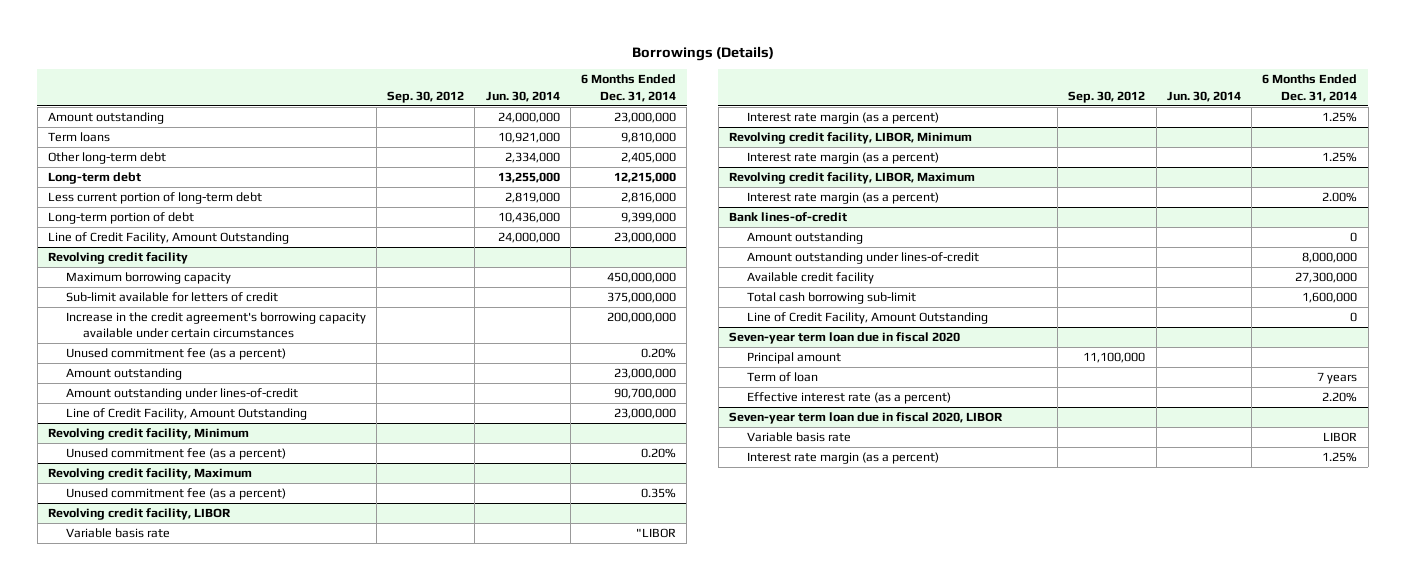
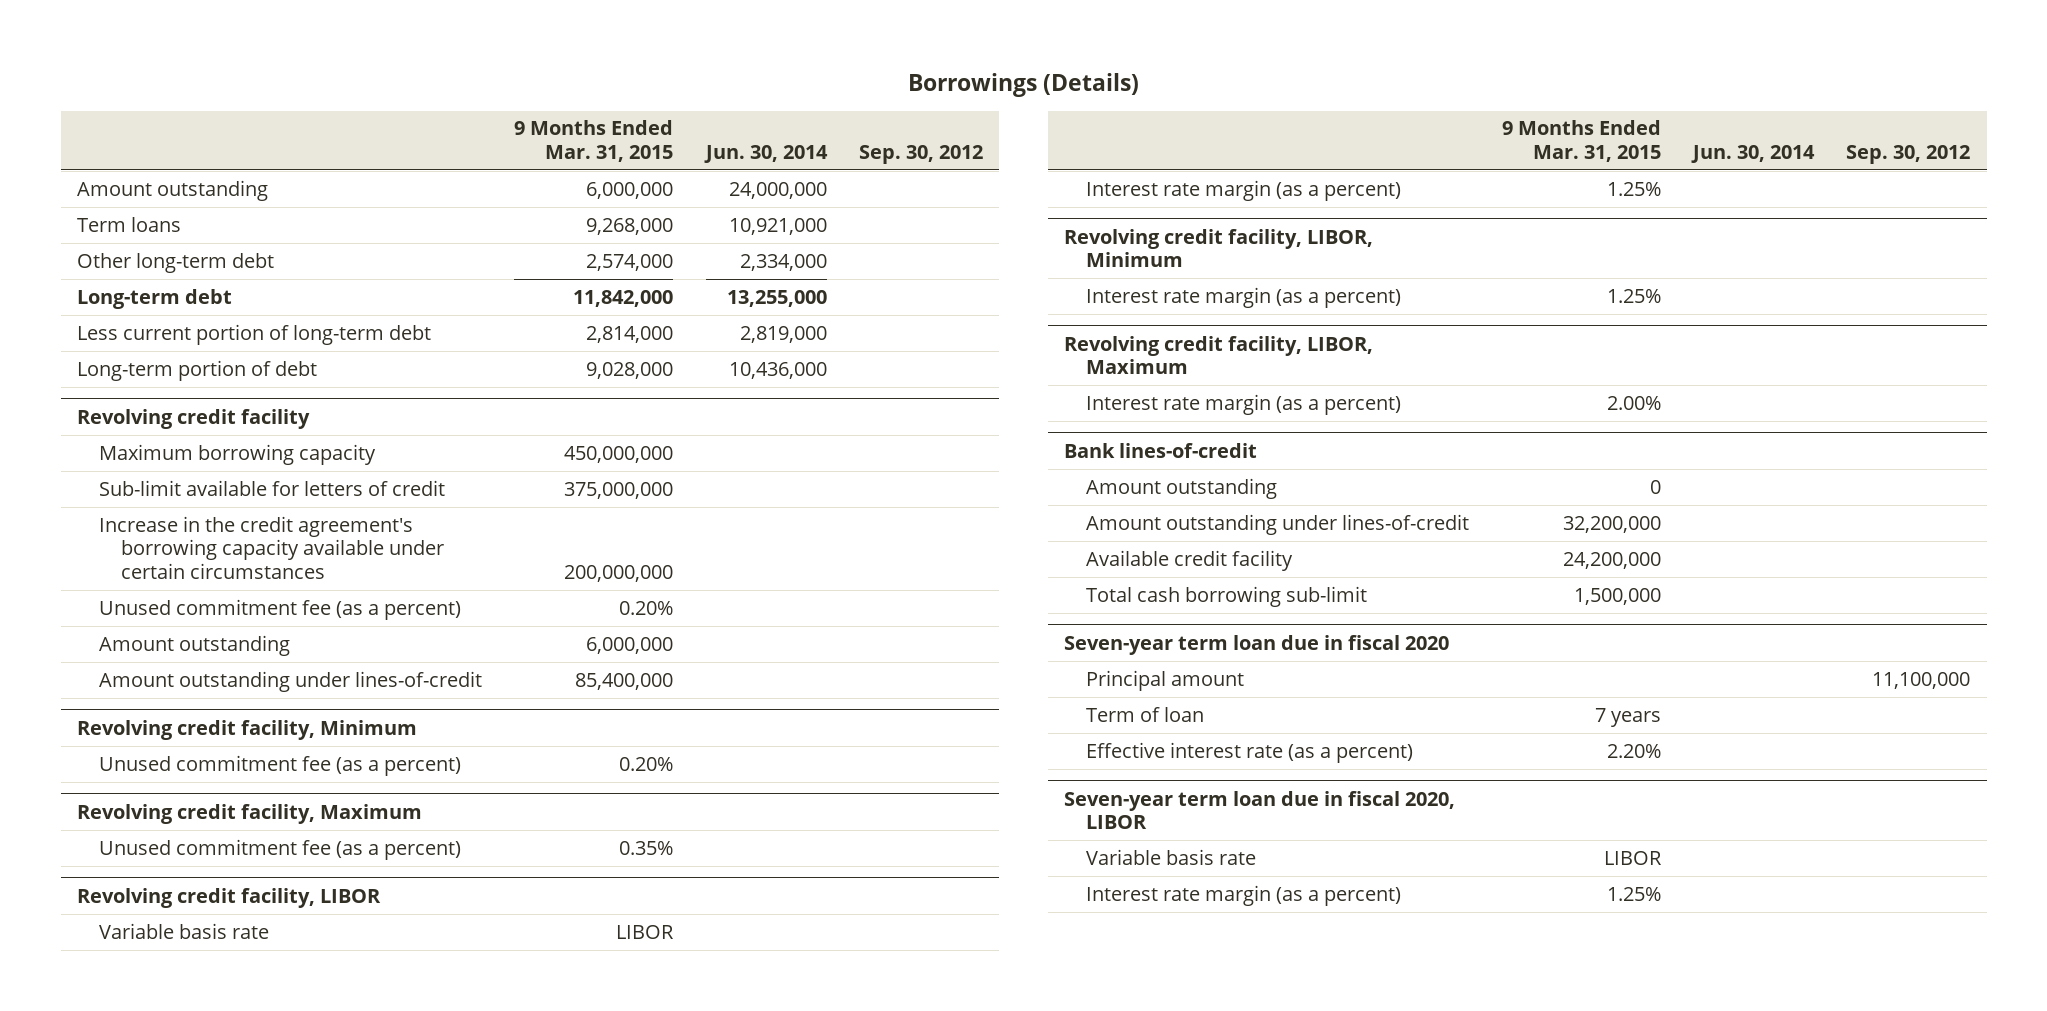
- | Sep. 30, 2012 | Jun. 30, 2014 | 6 Months Ended Dec. 31, 2014
+ | 9 Months Ended Mar. 31, 2015 | Jun. 30, 2014 | Sep. 30, 2012
- Line of Credit Facility, Amount Outstanding | | 24,000,000 | 23,000,000
@ Revolving credit facility
- Line of Credit Facility, Amount Outstanding | | | 23,000,000
@ Bank lines-of-credit
- Line of Credit Facility, Amount Outstanding | | | 0

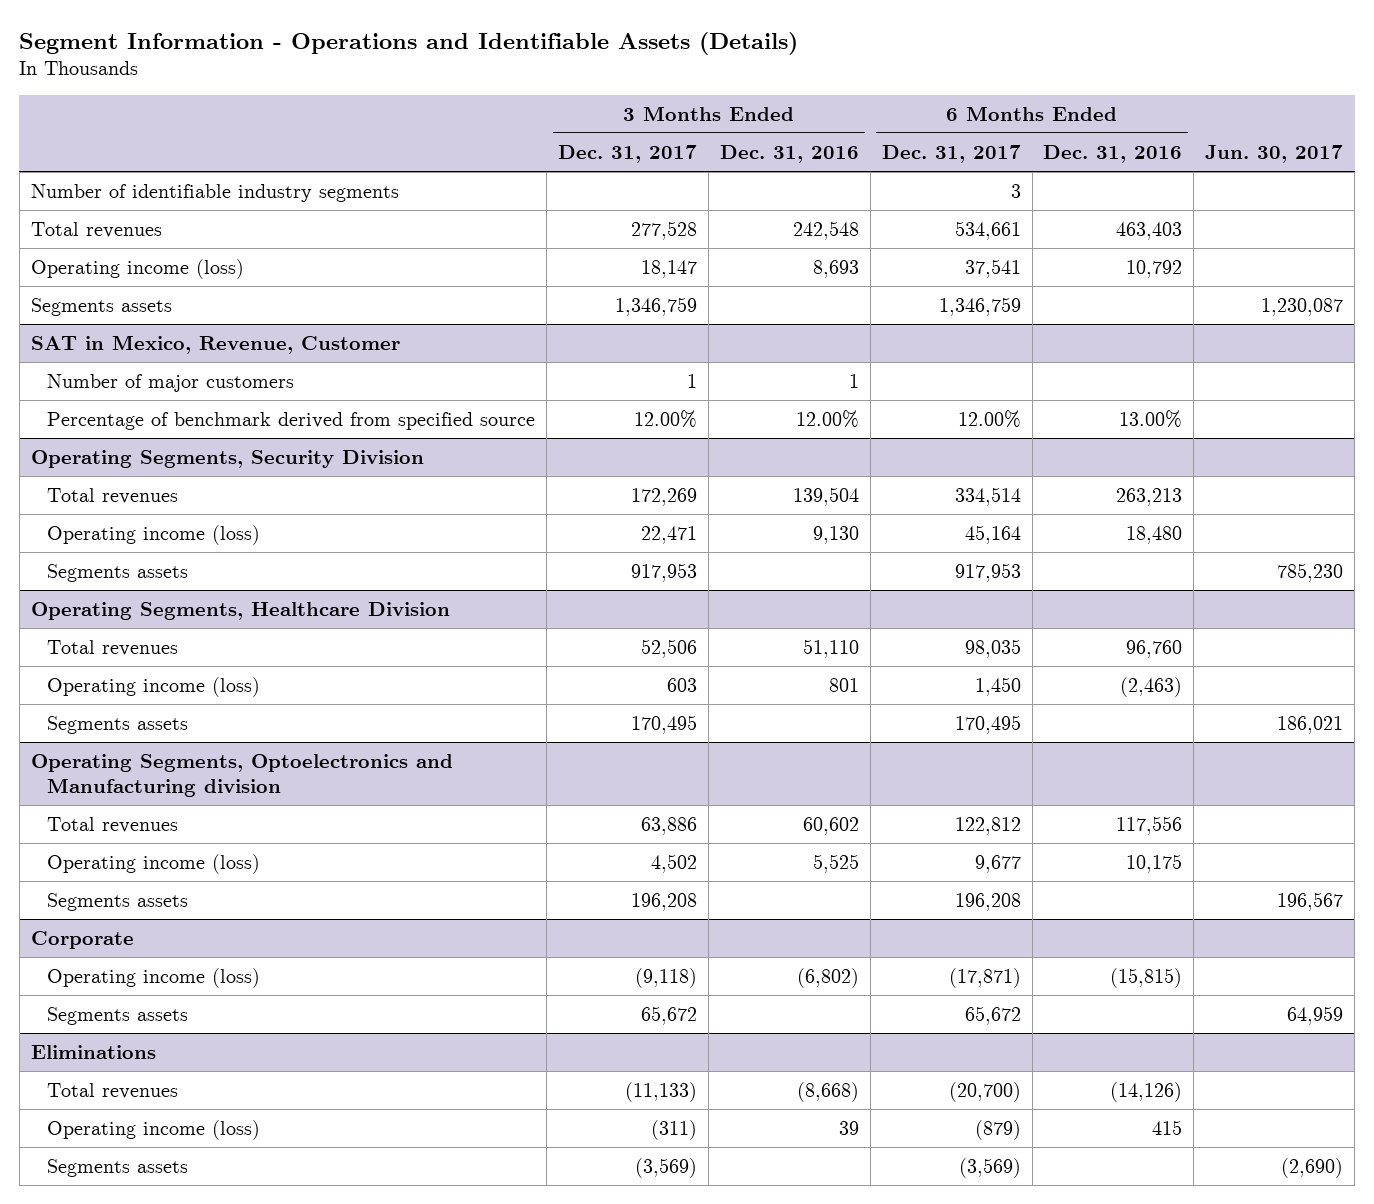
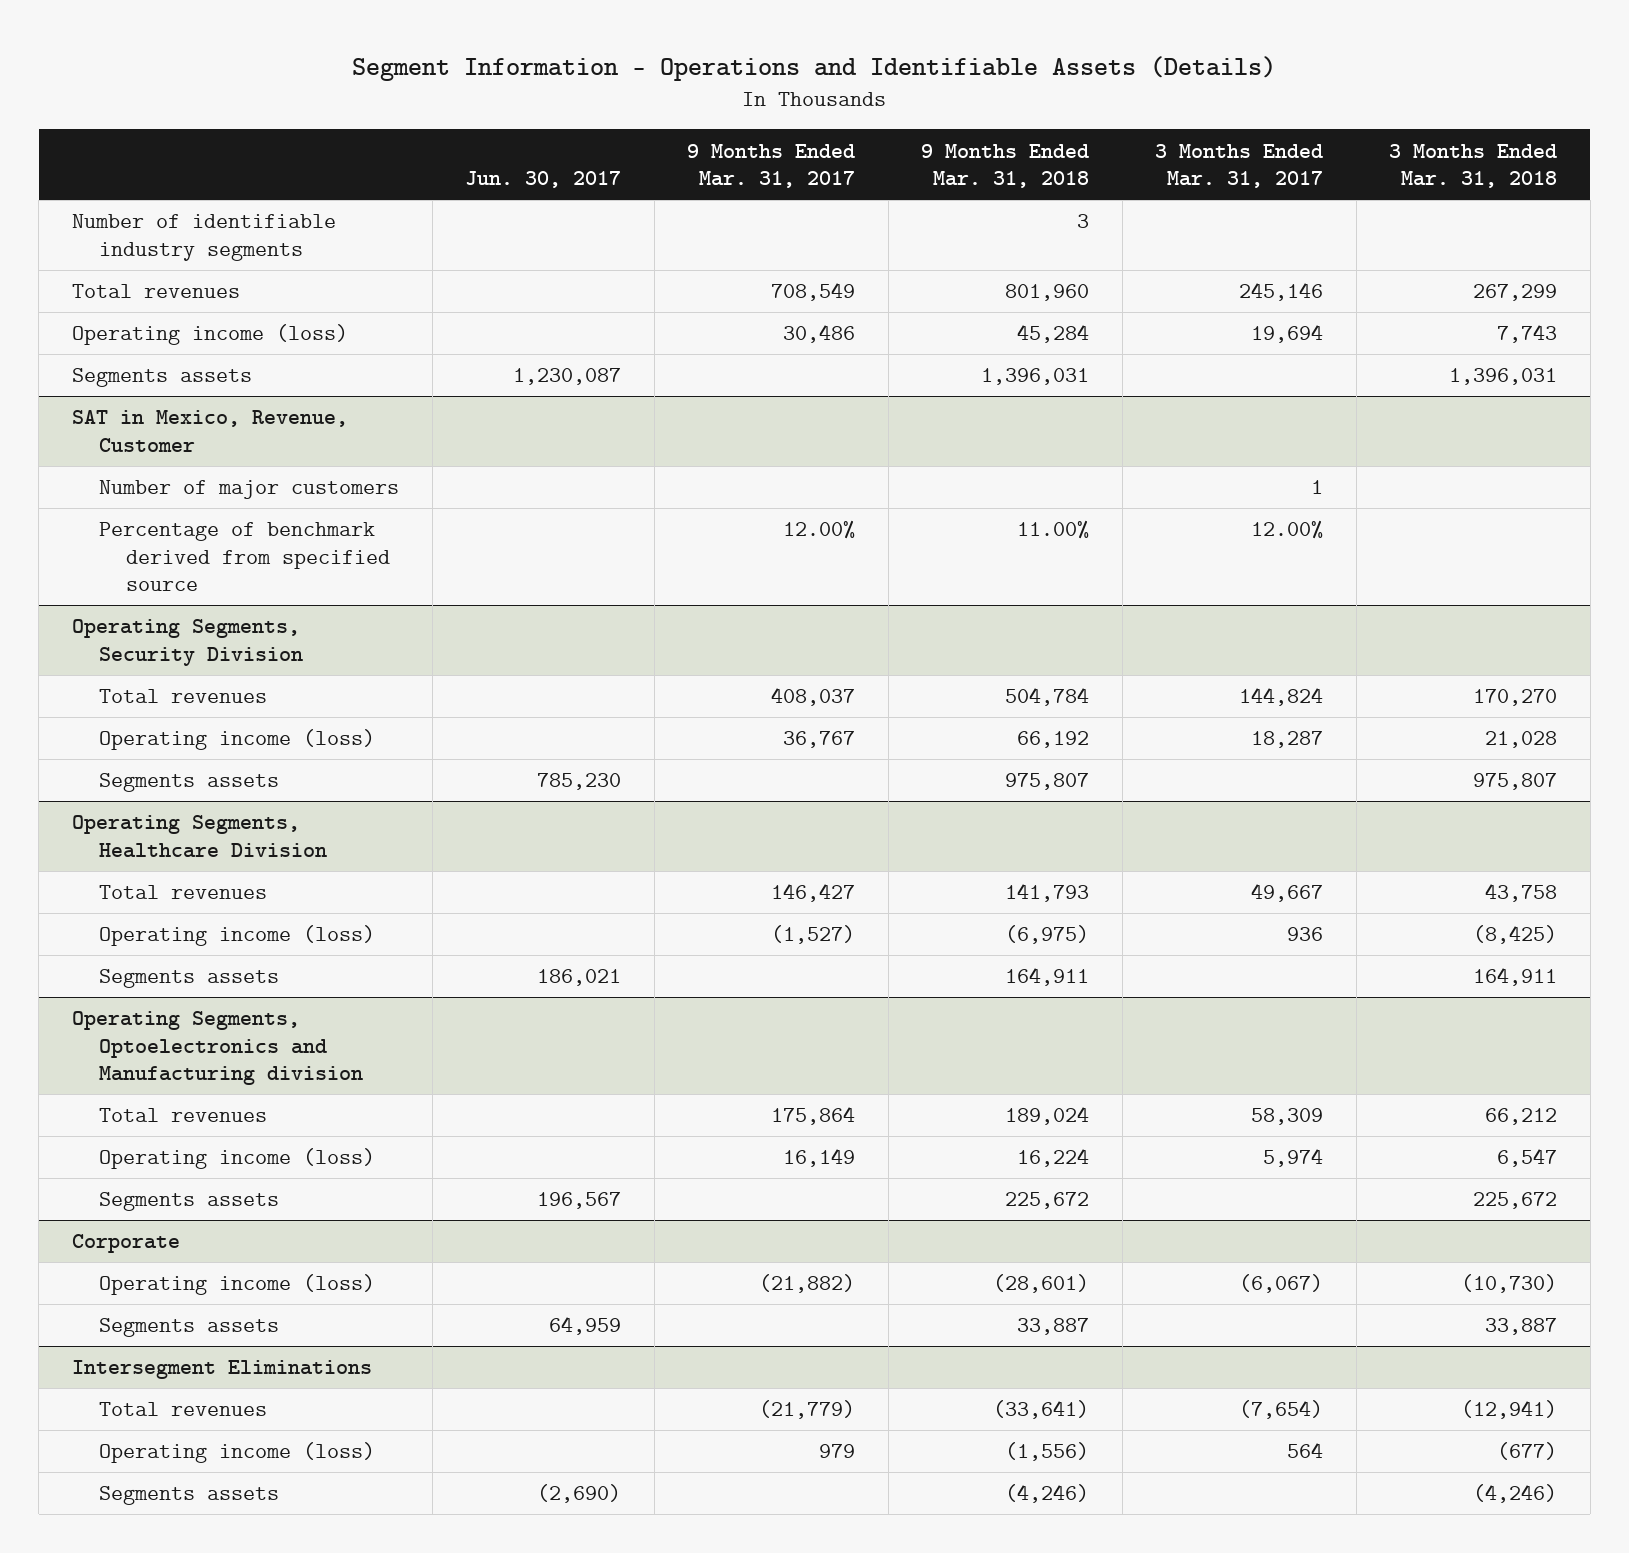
- | 3 Months Ended Dec. 31, 2017 | 3 Months Ended Dec. 31, 2016 | 6 Months Ended Dec. 31, 2017 | 6 Months Ended Dec. 31, 2016 | Jun. 30, 2017
+ | Jun. 30, 2017 | 9 Months Ended Mar. 31, 2017 | 9 Months Ended Mar. 31, 2018 | 3 Months Ended Mar. 31, 2017 | 3 Months Ended Mar. 31, 2018
- Eliminations
+ Intersegment Eliminations

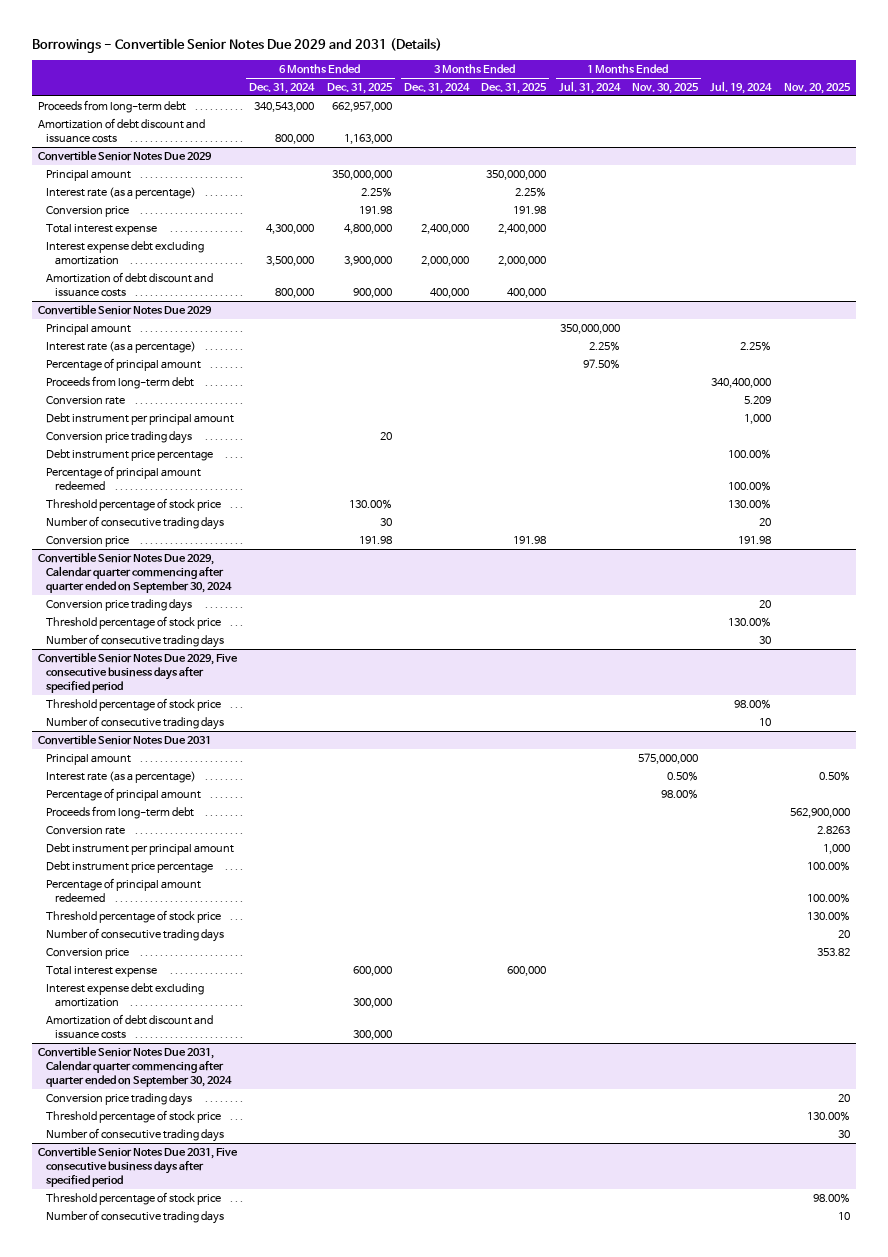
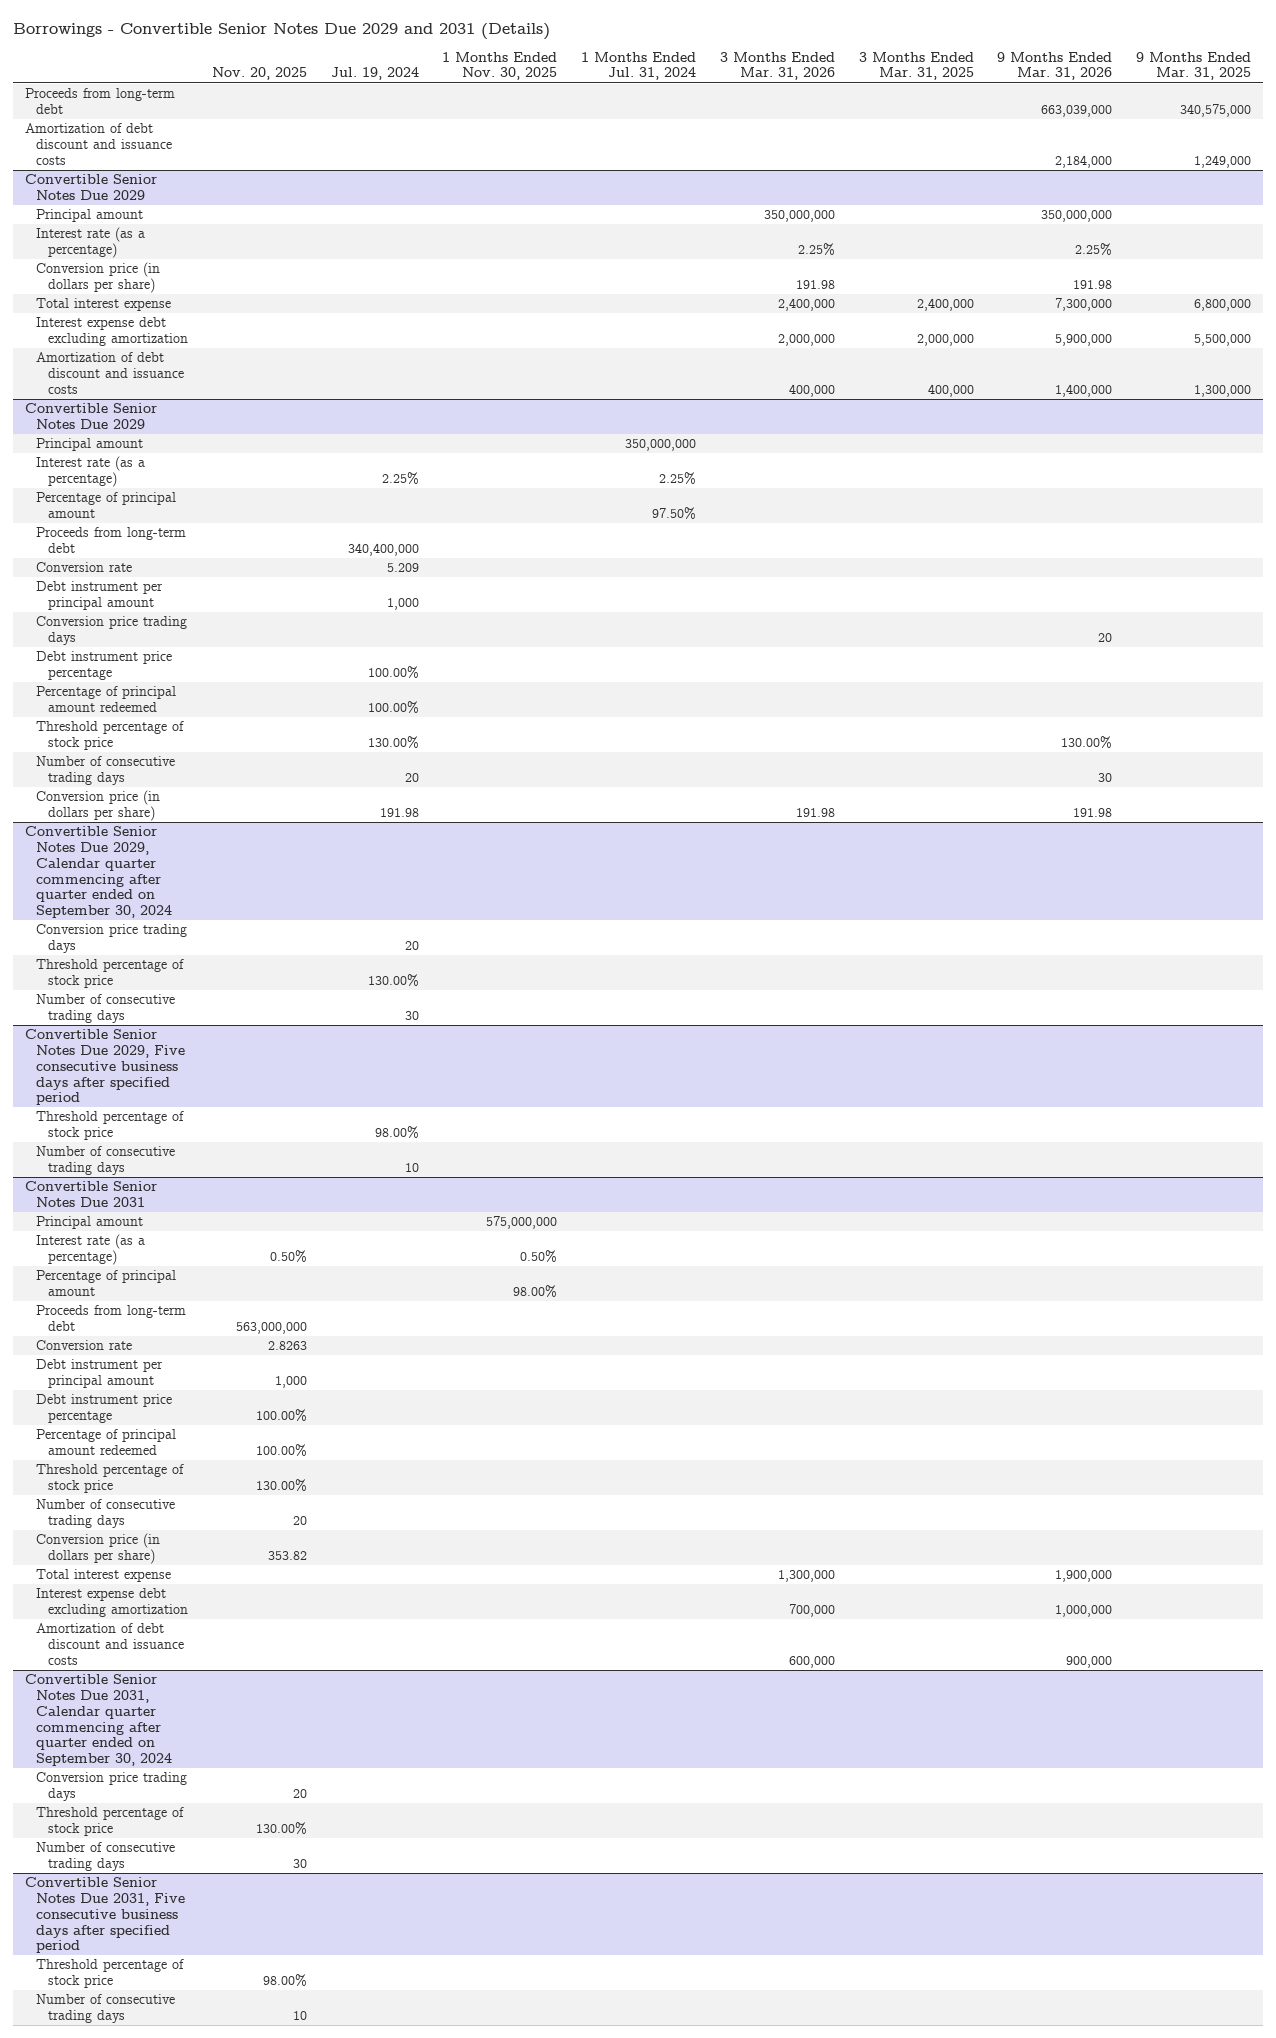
- | 6 Months Ended Dec. 31, 2024 | 6 Months Ended Dec. 31, 2025 | 3 Months Ended Dec. 31, 2024 | 3 Months Ended Dec. 31, 2025 | 1 Months Ended Jul. 31, 2024 | 1 Months Ended Nov. 30, 2025 | Jul. 19, 2024 | Nov. 20, 2025
+ | Nov. 20, 2025 | Jul. 19, 2024 | 1 Months Ended Nov. 30, 2025 | 1 Months Ended Jul. 31, 2024 | 3 Months Ended Mar. 31, 2026 | 3 Months Ended Mar. 31, 2025 | 9 Months Ended Mar. 31, 2026 | 9 Months Ended Mar. 31, 2025
@ Convertible Senior Notes Due 2029
- Conversion price | | 191.98 | | 191.98 | | | |
+ Conversion price (in dollars per share) | | | | | 191.98 | | 191.98 |
- Conversion price | | 191.98 | | 191.98 | | | 191.98 |
+ Conversion price (in dollars per share) | | 191.98 | | | 191.98 | | 191.98 |
@ Convertible Senior Notes Due 2031
- Proceeds from long-term debt | | | | | | | | 562,900,000
+ Proceeds from long-term debt | 563,000,000 | | | | | | |
- Conversion price | | | | | | | | 353.82
+ Conversion price (in dollars per share) | 353.82 | | | | | | |

